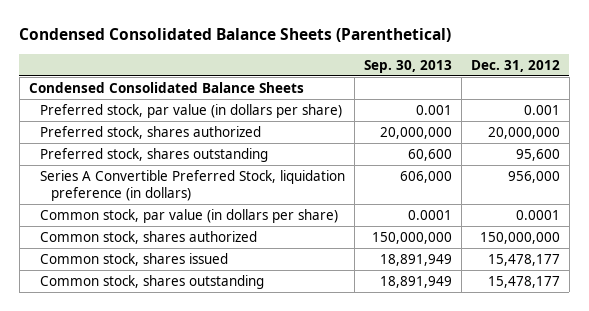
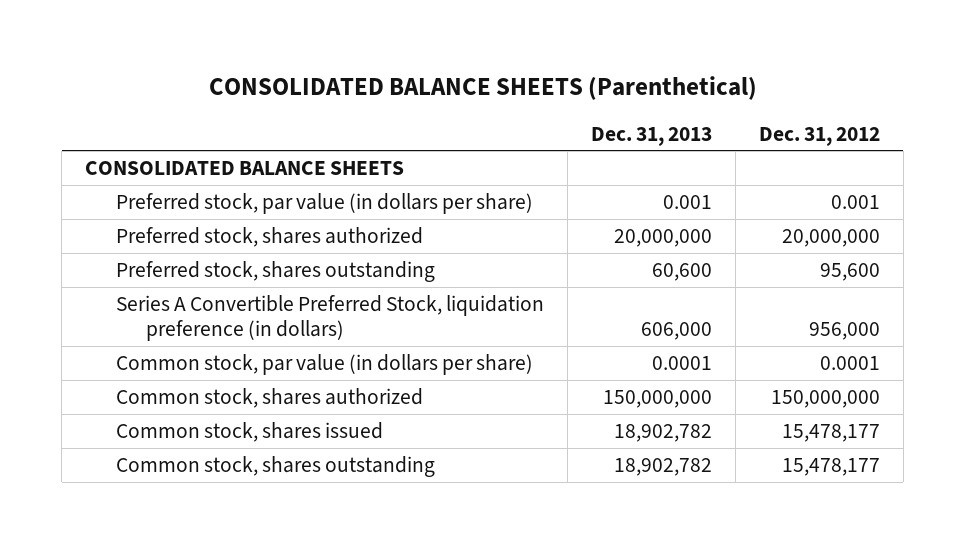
- Condensed Consolidated Balance Sheets (Parenthetical)
+ CONSOLIDATED BALANCE SHEETS (Parenthetical)
- | Sep. 30, 2013 | Dec. 31, 2012
+ | Dec. 31, 2013 | Dec. 31, 2012
- Condensed Consolidated Balance Sheets
+ CONSOLIDATED BALANCE SHEETS

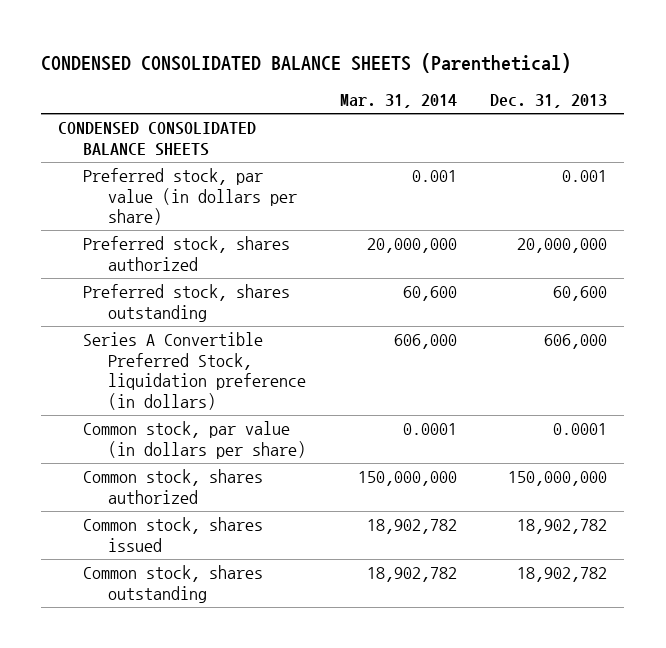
- CONSOLIDATED BALANCE SHEETS (Parenthetical)
+ CONDENSED CONSOLIDATED BALANCE SHEETS (Parenthetical)
- | Dec. 31, 2013 | Dec. 31, 2012
+ | Mar. 31, 2014 | Dec. 31, 2013
- CONSOLIDATED BALANCE SHEETS
+ CONDENSED CONSOLIDATED BALANCE SHEETS

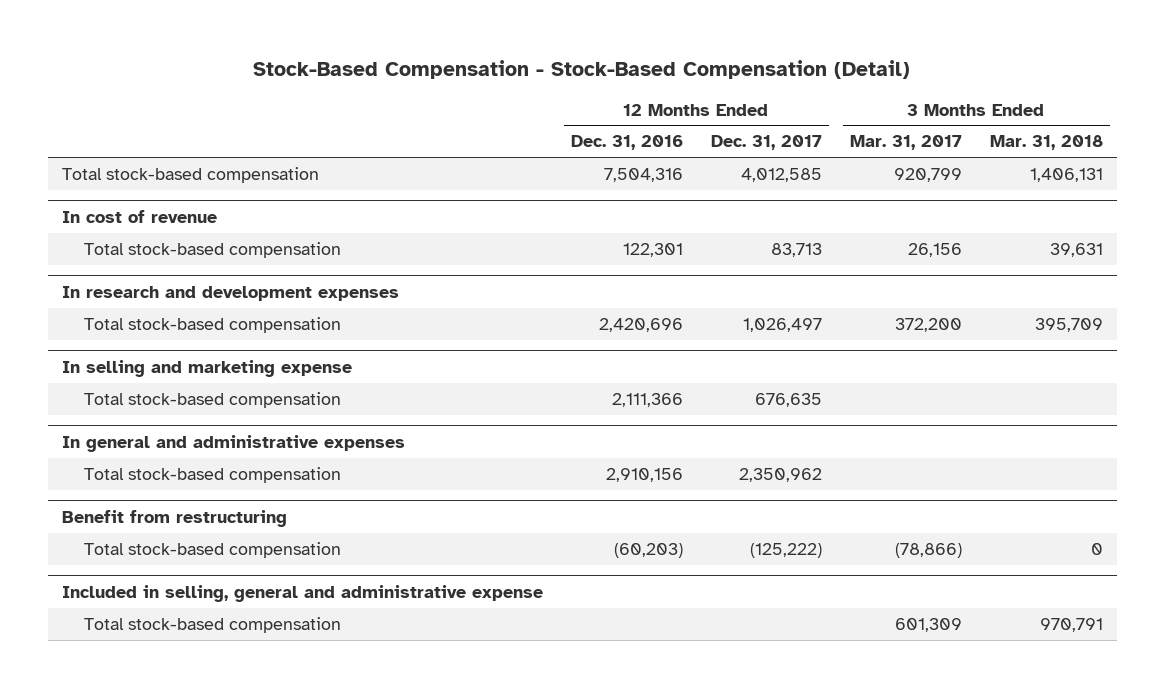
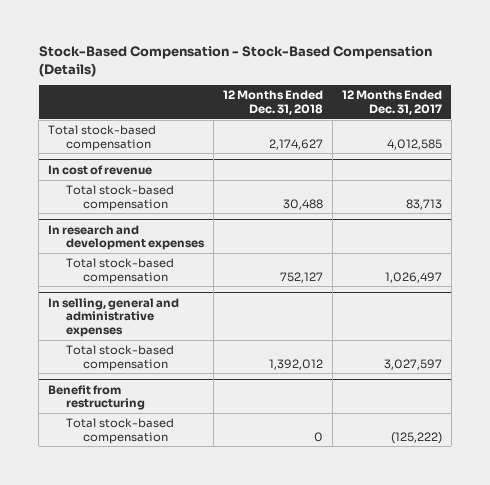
- Stock-Based Compensation - Stock-Based Compensation (Detail)
+ Stock-Based Compensation - Stock-Based Compensation (Details)
- | 12 Months Ended Dec. 31, 2016 | 12 Months Ended Dec. 31, 2017 | 3 Months Ended Mar. 31, 2017 | 3 Months Ended Mar. 31, 2018
+ | 12 Months Ended Dec. 31, 2018 | 12 Months Ended Dec. 31, 2017
- In selling and marketing expense
- Total stock-based compensation | 2,111,366 | 676,635 | |
- In general and administrative expenses
- Total stock-based compensation | 2,910,156 | 2,350,962 | |
+ In selling, general and administrative expenses
+ Total stock-based compensation | 1,392,012 | 3,027,597
- Included in selling, general and administrative expense
- Total stock-based compensation | | | 601,309 | 970,791

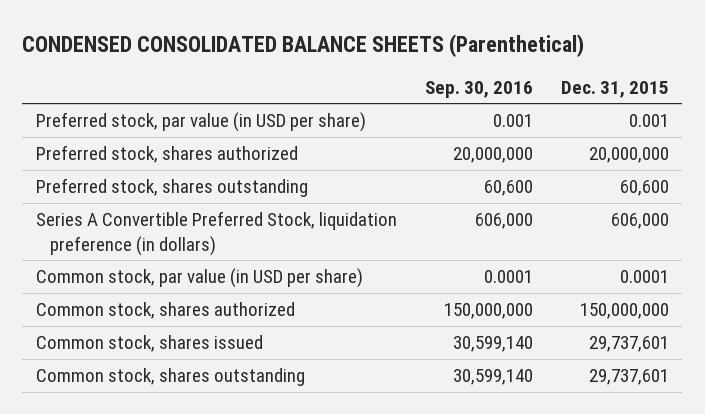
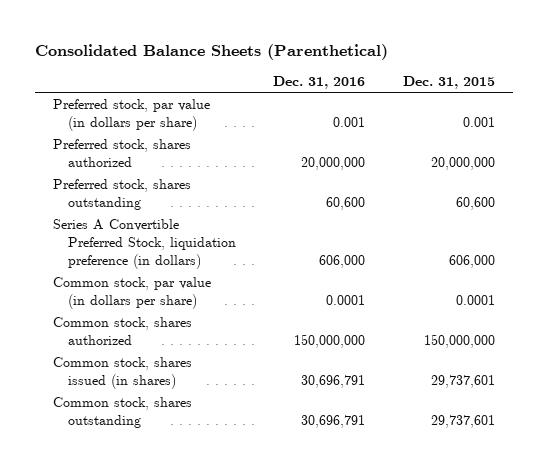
- CONDENSED CONSOLIDATED BALANCE SHEETS (Parenthetical)
+ Consolidated Balance Sheets (Parenthetical)
- | Sep. 30, 2016 | Dec. 31, 2015
+ | Dec. 31, 2016 | Dec. 31, 2015
- Preferred stock, par value (in USD per share) | 0.001 | 0.001
+ Preferred stock, par value (in dollars per share) | 0.001 | 0.001
- Common stock, par value (in USD per share) | 0.0001 | 0.0001
+ Common stock, par value (in dollars per share) | 0.0001 | 0.0001
- Common stock, shares issued | 30,599,140 | 29,737,601
+ Common stock, shares issued (in shares) | 30,696,791 | 29,737,601

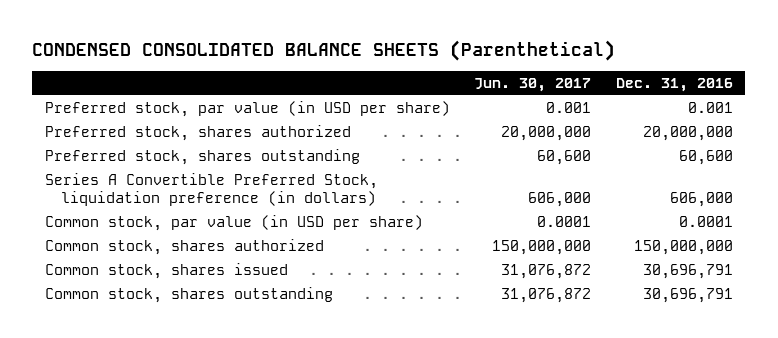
- Consolidated Balance Sheets (Parenthetical)
+ CONDENSED CONSOLIDATED BALANCE SHEETS (Parenthetical)
- | Dec. 31, 2016 | Dec. 31, 2015
+ | Jun. 30, 2017 | Dec. 31, 2016
- Preferred stock, par value (in dollars per share) | 0.001 | 0.001
+ Preferred stock, par value (in USD per share) | 0.001 | 0.001
- Common stock, par value (in dollars per share) | 0.0001 | 0.0001
+ Common stock, par value (in USD per share) | 0.0001 | 0.0001
- Common stock, shares issued (in shares) | 30,696,791 | 29,737,601
+ Common stock, shares issued | 31,076,872 | 30,696,791

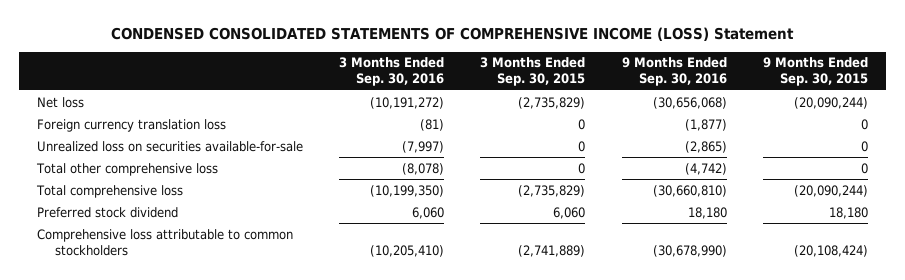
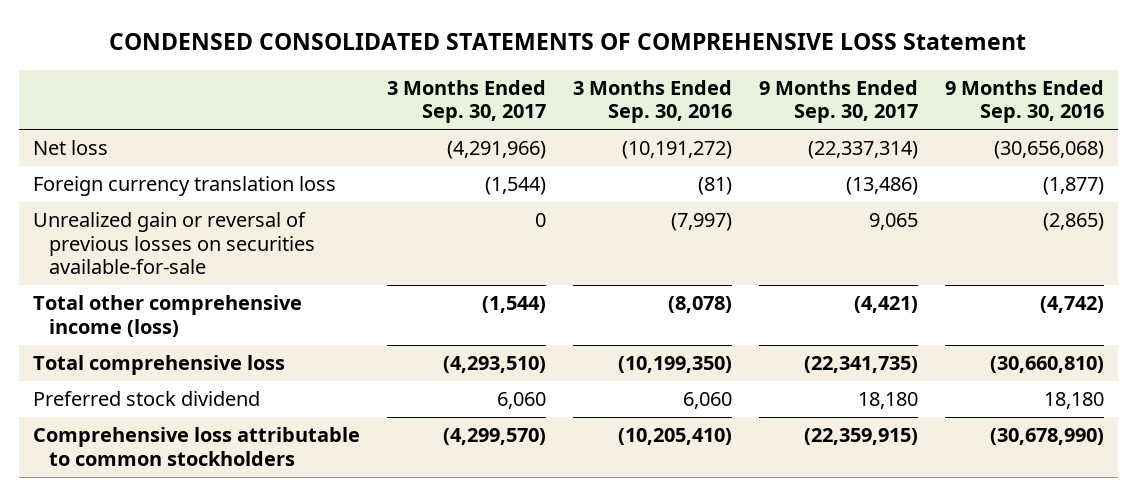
- CONDENSED CONSOLIDATED STATEMENTS OF COMPREHENSIVE INCOME (LOSS) Statement
+ CONDENSED CONSOLIDATED STATEMENTS OF COMPREHENSIVE LOSS Statement
- | 3 Months Ended Sep. 30, 2016 | 3 Months Ended Sep. 30, 2015 | 9 Months Ended Sep. 30, 2016 | 9 Months Ended Sep. 30, 2015
+ | 3 Months Ended Sep. 30, 2017 | 3 Months Ended Sep. 30, 2016 | 9 Months Ended Sep. 30, 2017 | 9 Months Ended Sep. 30, 2016
- Unrealized loss on securities available-for-sale | (7,997) | 0 | (2,865) | 0
- Total other comprehensive loss | (8,078) | 0 | (4,742) | 0
+ Unrealized gain or reversal of previous losses on securities available-for-sale | 0 | (7,997) | 9,065 | (2,865)
+ Total other comprehensive income (loss) | (1,544) | (8,078) | (4,421) | (4,742)

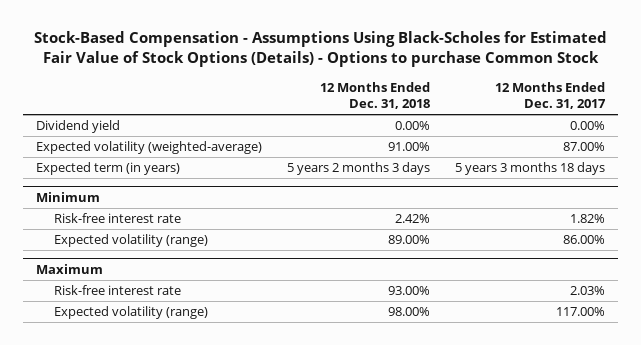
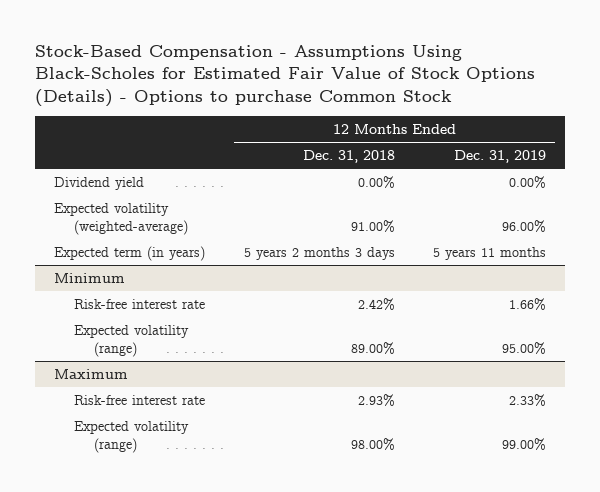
- | 12 Months Ended Dec. 31, 2018 | 12 Months Ended Dec. 31, 2017
+ | 12 Months Ended Dec. 31, 2018 | 12 Months Ended Dec. 31, 2019
@ Maximum
- Risk-free interest rate | 93.00% | 2.03%
+ Risk-free interest rate | 2.93% | 2.33%

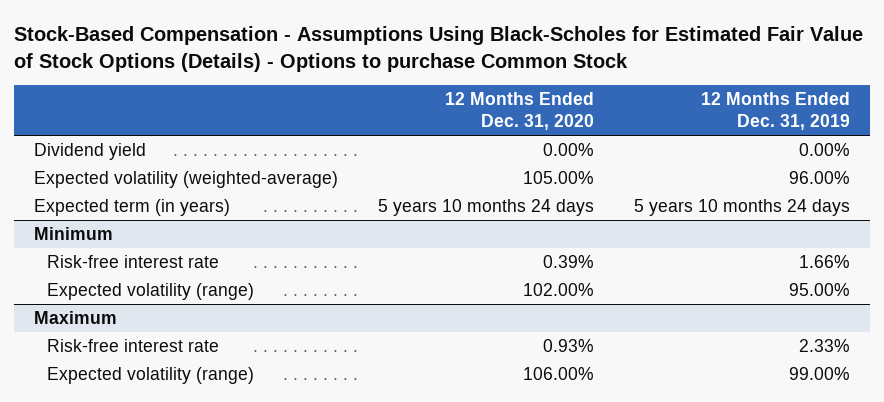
- | 12 Months Ended Dec. 31, 2018 | 12 Months Ended Dec. 31, 2019
+ | 12 Months Ended Dec. 31, 2020 | 12 Months Ended Dec. 31, 2019
- Expected term (in years) | 5 years 2 months 3 days | 5 years 11 months
+ Expected term (in years) | 5 years 10 months 24 days | 5 years 10 months 24 days

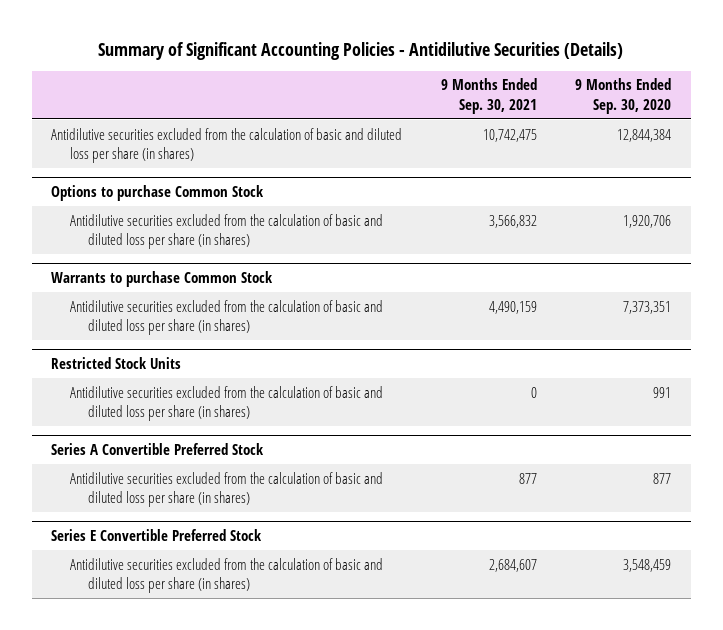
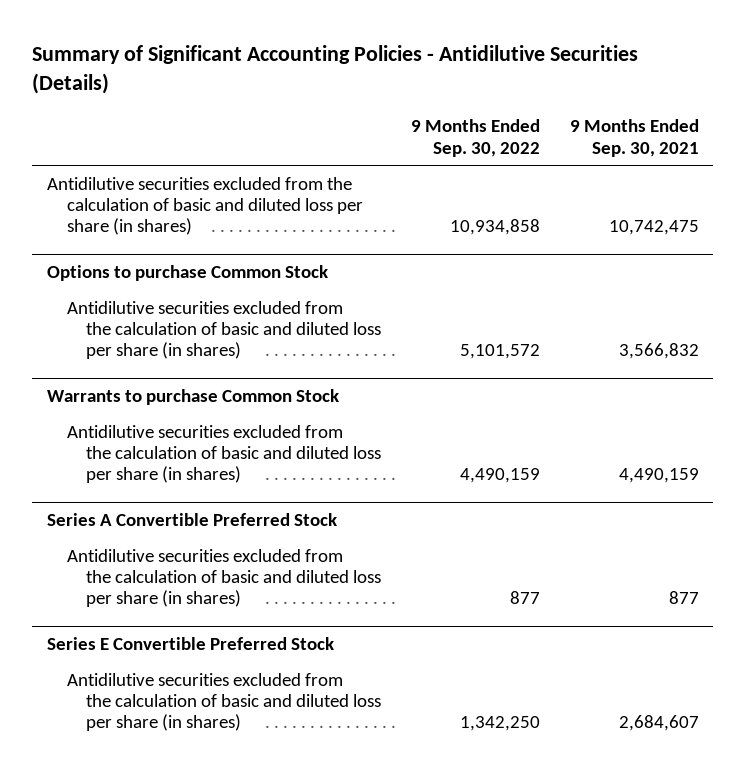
- | 9 Months Ended Sep. 30, 2021 | 9 Months Ended Sep. 30, 2020
+ | 9 Months Ended Sep. 30, 2022 | 9 Months Ended Sep. 30, 2021
- Restricted Stock Units
- Antidilutive securities excluded from the calculation of basic and diluted loss per share (in shares) | 0 | 991

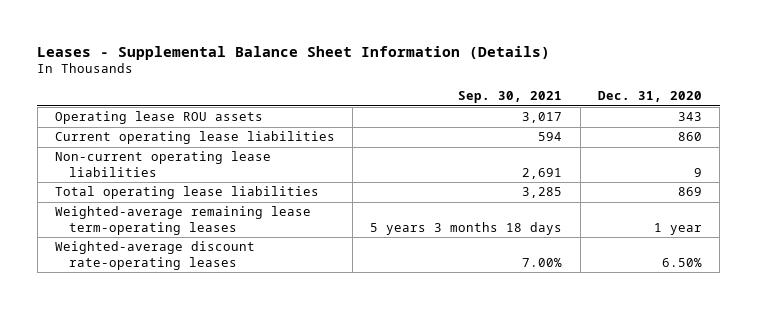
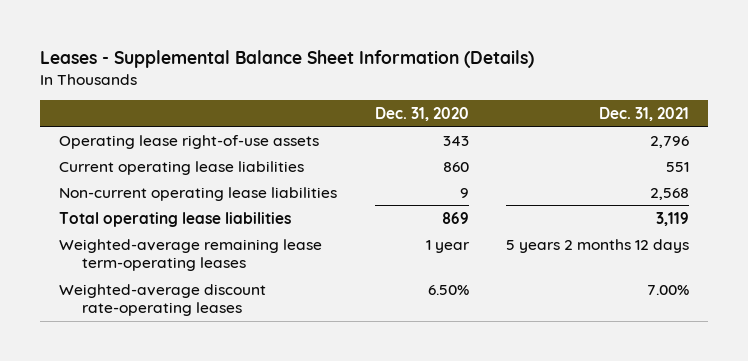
- | Sep. 30, 2021 | Dec. 31, 2020
+ | Dec. 31, 2020 | Dec. 31, 2021
- Operating lease ROU assets | 3,017 | 343
+ Operating lease right-of-use assets | 343 | 2,796

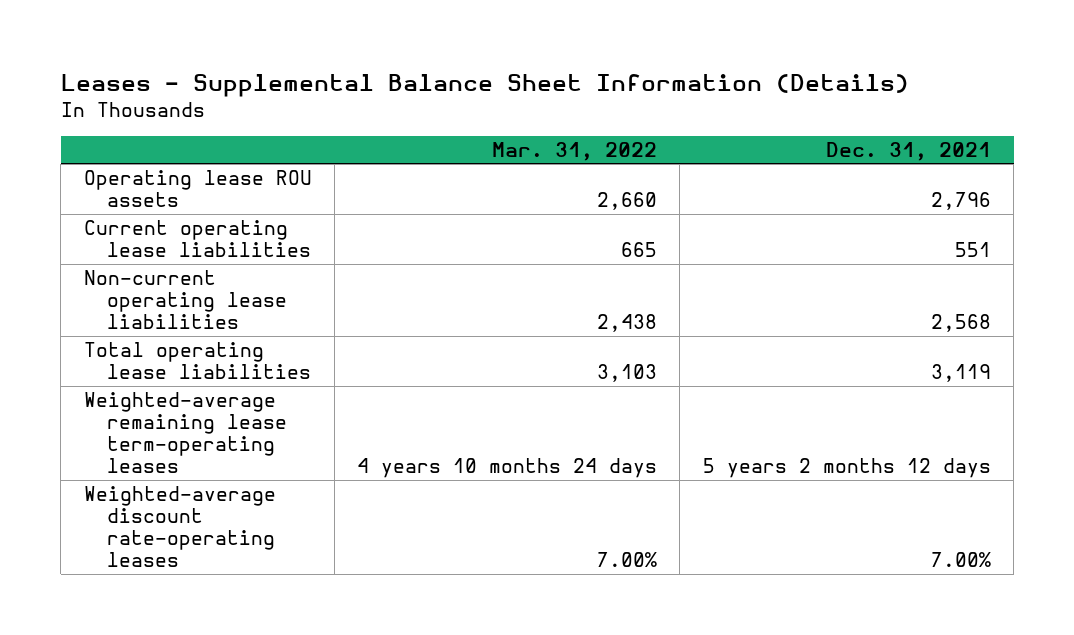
- | Dec. 31, 2020 | Dec. 31, 2021
+ | Mar. 31, 2022 | Dec. 31, 2021
- Operating lease right-of-use assets | 343 | 2,796
+ Operating lease ROU assets | 2,660 | 2,796

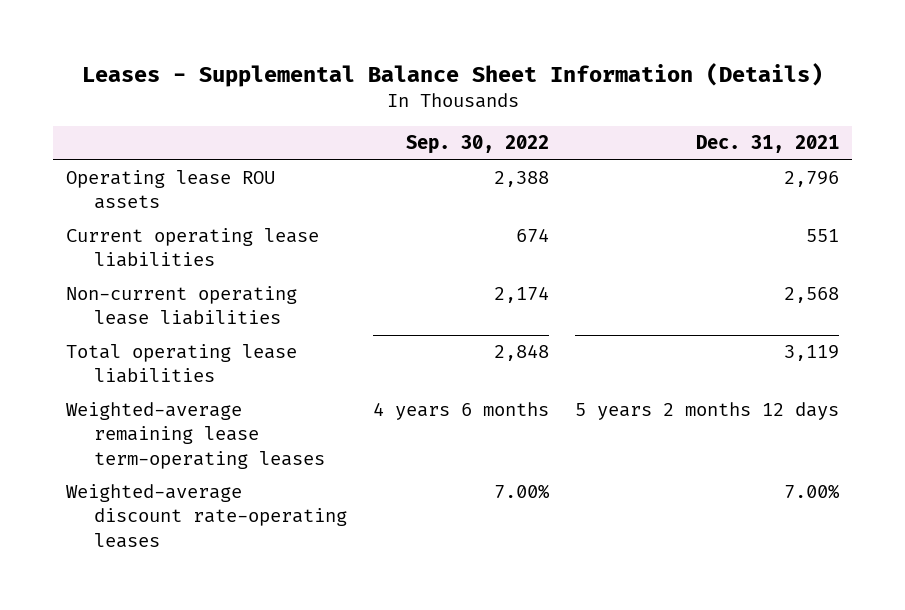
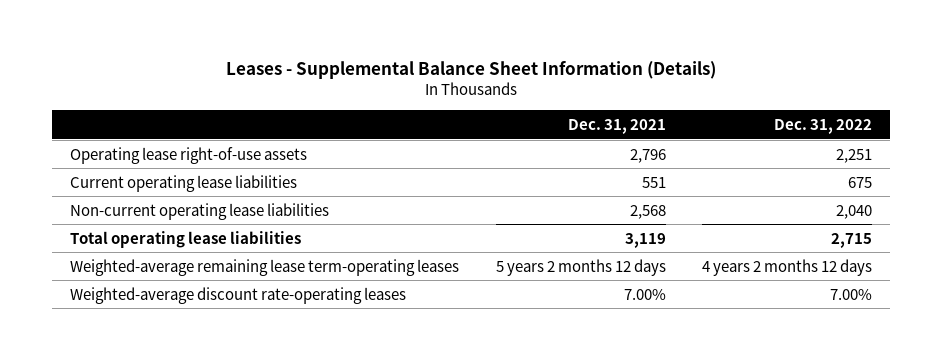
- | Sep. 30, 2022 | Dec. 31, 2021
+ | Dec. 31, 2021 | Dec. 31, 2022
- Operating lease ROU assets | 2,388 | 2,796
+ Operating lease right-of-use assets | 2,796 | 2,251

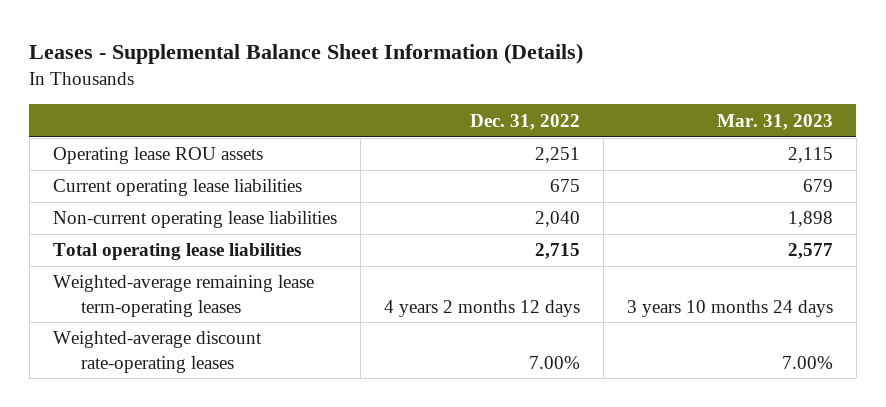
- | Dec. 31, 2021 | Dec. 31, 2022
+ | Dec. 31, 2022 | Mar. 31, 2023
- Operating lease right-of-use assets | 2,796 | 2,251
+ Operating lease ROU assets | 2,251 | 2,115

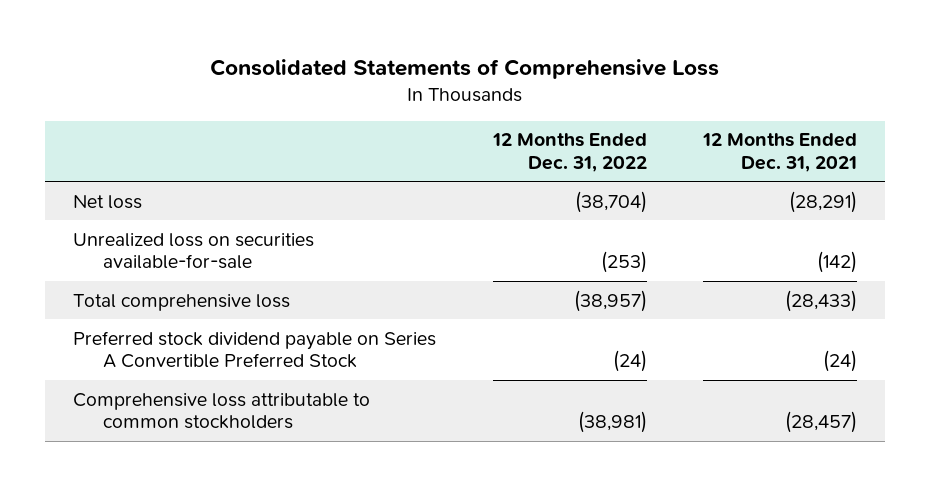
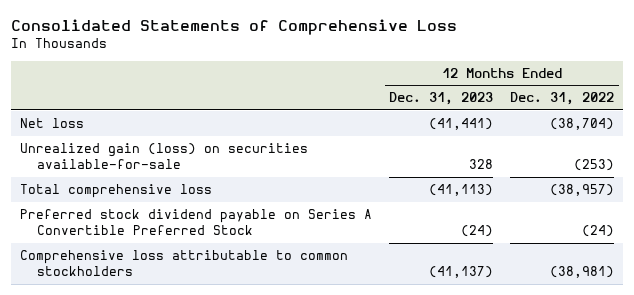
- | 12 Months Ended Dec. 31, 2022 | 12 Months Ended Dec. 31, 2021
+ | 12 Months Ended Dec. 31, 2023 | 12 Months Ended Dec. 31, 2022
- Unrealized loss on securities available-for-sale | (253) | (142)
+ Unrealized gain (loss) on securities available-for-sale | 328 | (253)

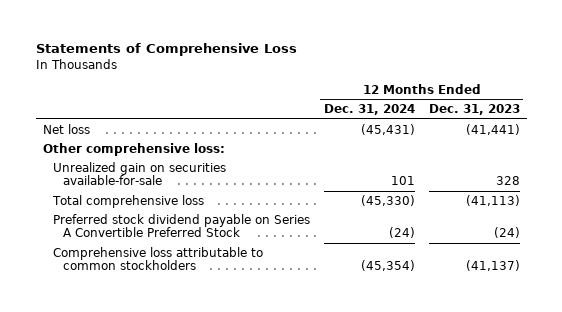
- Consolidated Statements of Comprehensive Loss
+ Statements of Comprehensive Loss
- | 12 Months Ended Dec. 31, 2023 | 12 Months Ended Dec. 31, 2022
+ | 12 Months Ended Dec. 31, 2024 | 12 Months Ended Dec. 31, 2023
- Unrealized gain (loss) on securities available-for-sale | 328 | (253)
+ Other comprehensive loss:
+ Unrealized gain on securities available-for-sale | 101 | 328

